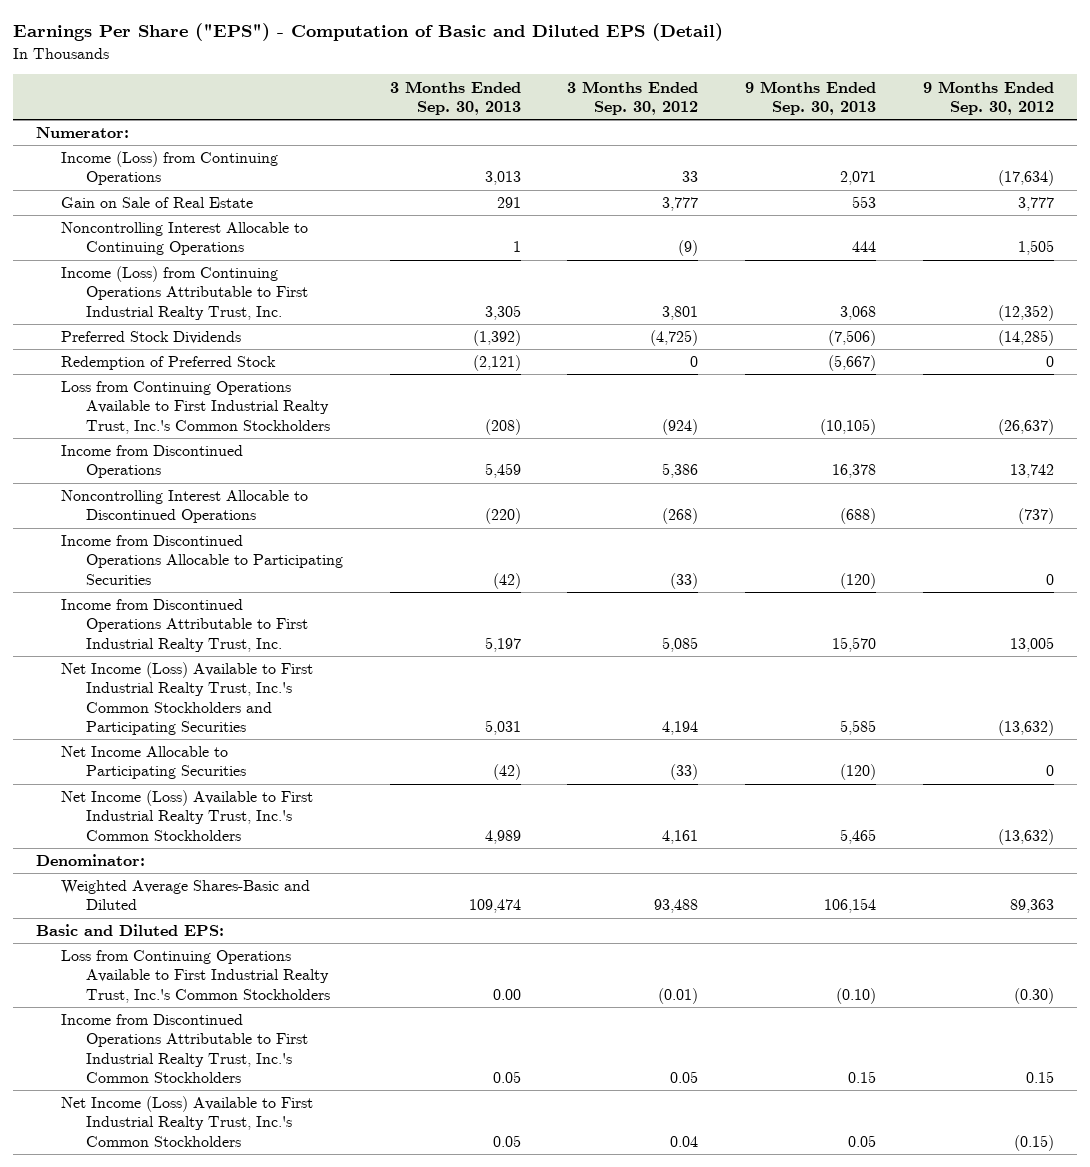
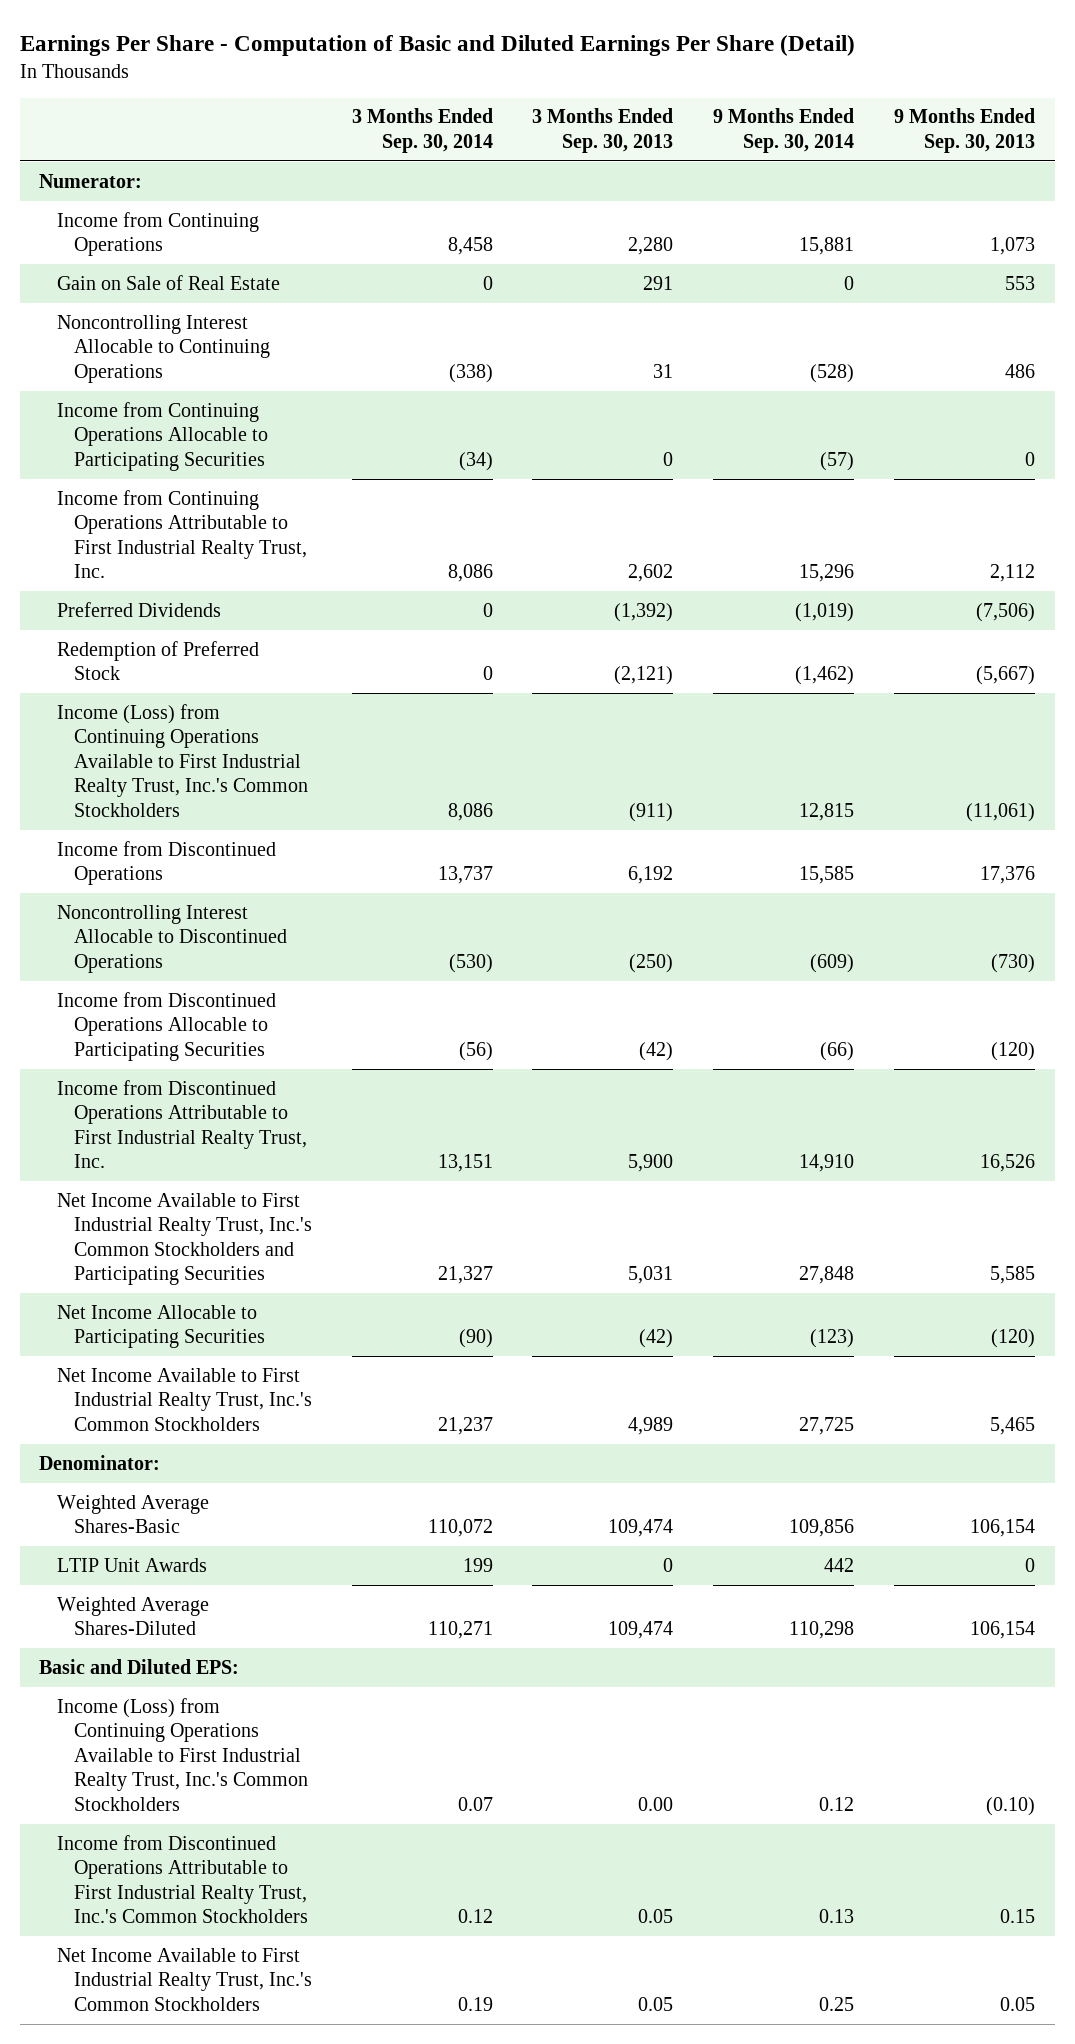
- Earnings Per Share ("EPS") - Computation of Basic and Diluted EPS (Detail)
+ Earnings Per Share - Computation of Basic and Diluted Earnings Per Share (Detail)
- | 3 Months Ended Sep. 30, 2013 | 3 Months Ended Sep. 30, 2012 | 9 Months Ended Sep. 30, 2013 | 9 Months Ended Sep. 30, 2012
+ | 3 Months Ended Sep. 30, 2014 | 3 Months Ended Sep. 30, 2013 | 9 Months Ended Sep. 30, 2014 | 9 Months Ended Sep. 30, 2013
- Income (Loss) from Continuing Operations | 3,013 | 33 | 2,071 | (17,634)
+ Income from Continuing Operations | 8,458 | 2,280 | 15,881 | 1,073
- Noncontrolling Interest Allocable to Continuing Operations | 1 | (9) | 444 | 1,505
- Income (Loss) from Continuing Operations Attributable to First Industrial Realty Trust, Inc. | 3,305 | 3,801 | 3,068 | (12,352)
- Preferred Stock Dividends | (1,392) | (4,725) | (7,506) | (14,285)
+ Noncontrolling Interest Allocable to Continuing Operations | (338) | 31 | (528) | 486
+ Income from Continuing Operations Allocable to Participating Securities | (34) | 0 | (57) | 0
+ Income from Continuing Operations Attributable to First Industrial Realty Trust, Inc. | 8,086 | 2,602 | 15,296 | 2,112
+ Preferred Dividends | 0 | (1,392) | (1,019) | (7,506)
- Loss from Continuing Operations Available to First Industrial Realty Trust, Inc.'s Common Stockholders | (208) | (924) | (10,105) | (26,637)
- Income from Discontinued Operations | 5,459 | 5,386 | 16,378 | 13,742
- Noncontrolling Interest Allocable to Discontinued Operations | (220) | (268) | (688) | (737)
+ Income (Loss) from Continuing Operations Available to First Industrial Realty Trust, Inc.'s Common Stockholders | 8,086 | (911) | 12,815 | (11,061)
+ Income from Discontinued Operations | 13,737 | 6,192 | 15,585 | 17,376
+ Noncontrolling Interest Allocable to Discontinued Operations | (530) | (250) | (609) | (730)
- Income from Discontinued Operations Attributable to First Industrial Realty Trust, Inc. | 5,197 | 5,085 | 15,570 | 13,005
- Net Income (Loss) Available to First Industrial Realty Trust, Inc.'s Common Stockholders and Participating Securities | 5,031 | 4,194 | 5,585 | (13,632)
+ Income from Discontinued Operations Attributable to First Industrial Realty Trust, Inc. | 13,151 | 5,900 | 14,910 | 16,526
+ Net Income Available to First Industrial Realty Trust, Inc.'s Common Stockholders and Participating Securities | 21,327 | 5,031 | 27,848 | 5,585
- Net Income (Loss) Available to First Industrial Realty Trust, Inc.'s Common Stockholders | 4,989 | 4,161 | 5,465 | (13,632)
+ Net Income Available to First Industrial Realty Trust, Inc.'s Common Stockholders | 21,237 | 4,989 | 27,725 | 5,465
- Weighted Average Shares-Basic and Diluted | 109,474 | 93,488 | 106,154 | 89,363
+ Weighted Average Shares-Basic | 110,072 | 109,474 | 109,856 | 106,154
+ LTIP Unit Awards | 199 | 0 | 442 | 0
+ Weighted Average Shares-Diluted | 110,271 | 109,474 | 110,298 | 106,154
- Loss from Continuing Operations Available to First Industrial Realty Trust, Inc.'s Common Stockholders | 0.00 | (0.01) | (0.10) | (0.30)
+ Income (Loss) from Continuing Operations Available to First Industrial Realty Trust, Inc.'s Common Stockholders | 0.07 | 0.00 | 0.12 | (0.10)
- Net Income (Loss) Available to First Industrial Realty Trust, Inc.'s Common Stockholders | 0.05 | 0.04 | 0.05 | (0.15)
+ Net Income Available to First Industrial Realty Trust, Inc.'s Common Stockholders | 0.19 | 0.05 | 0.25 | 0.05

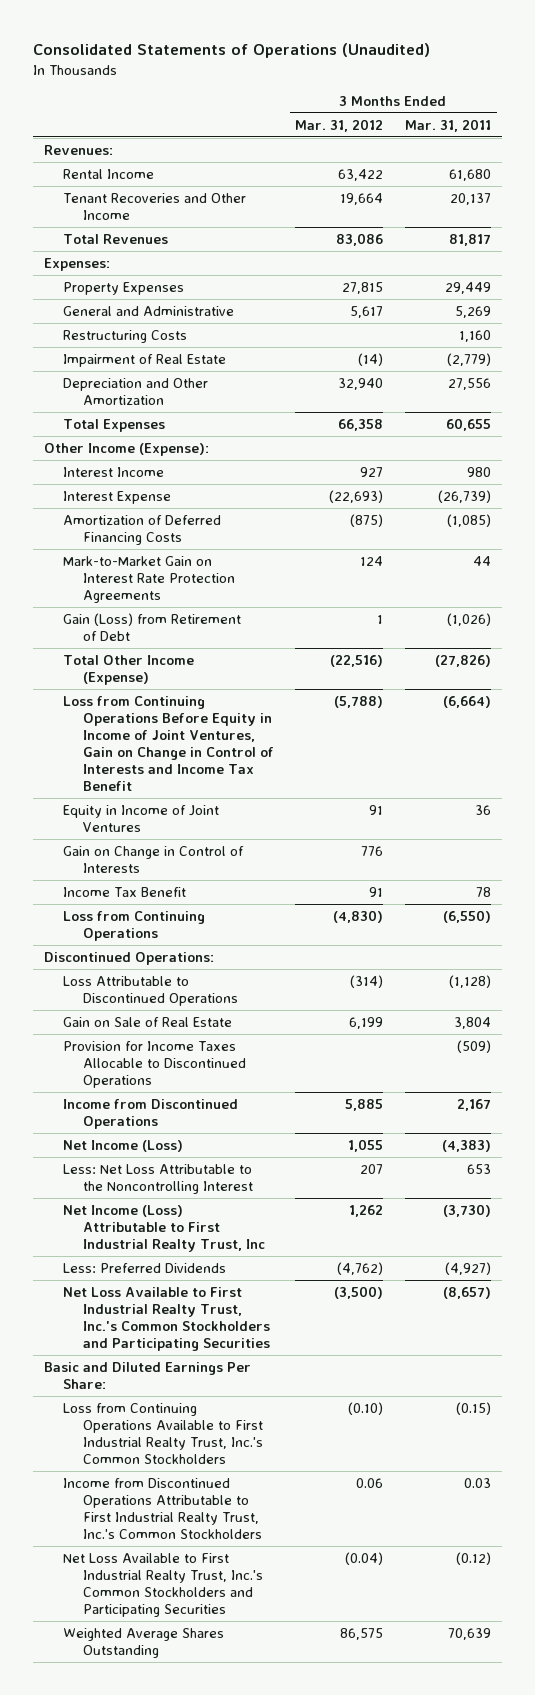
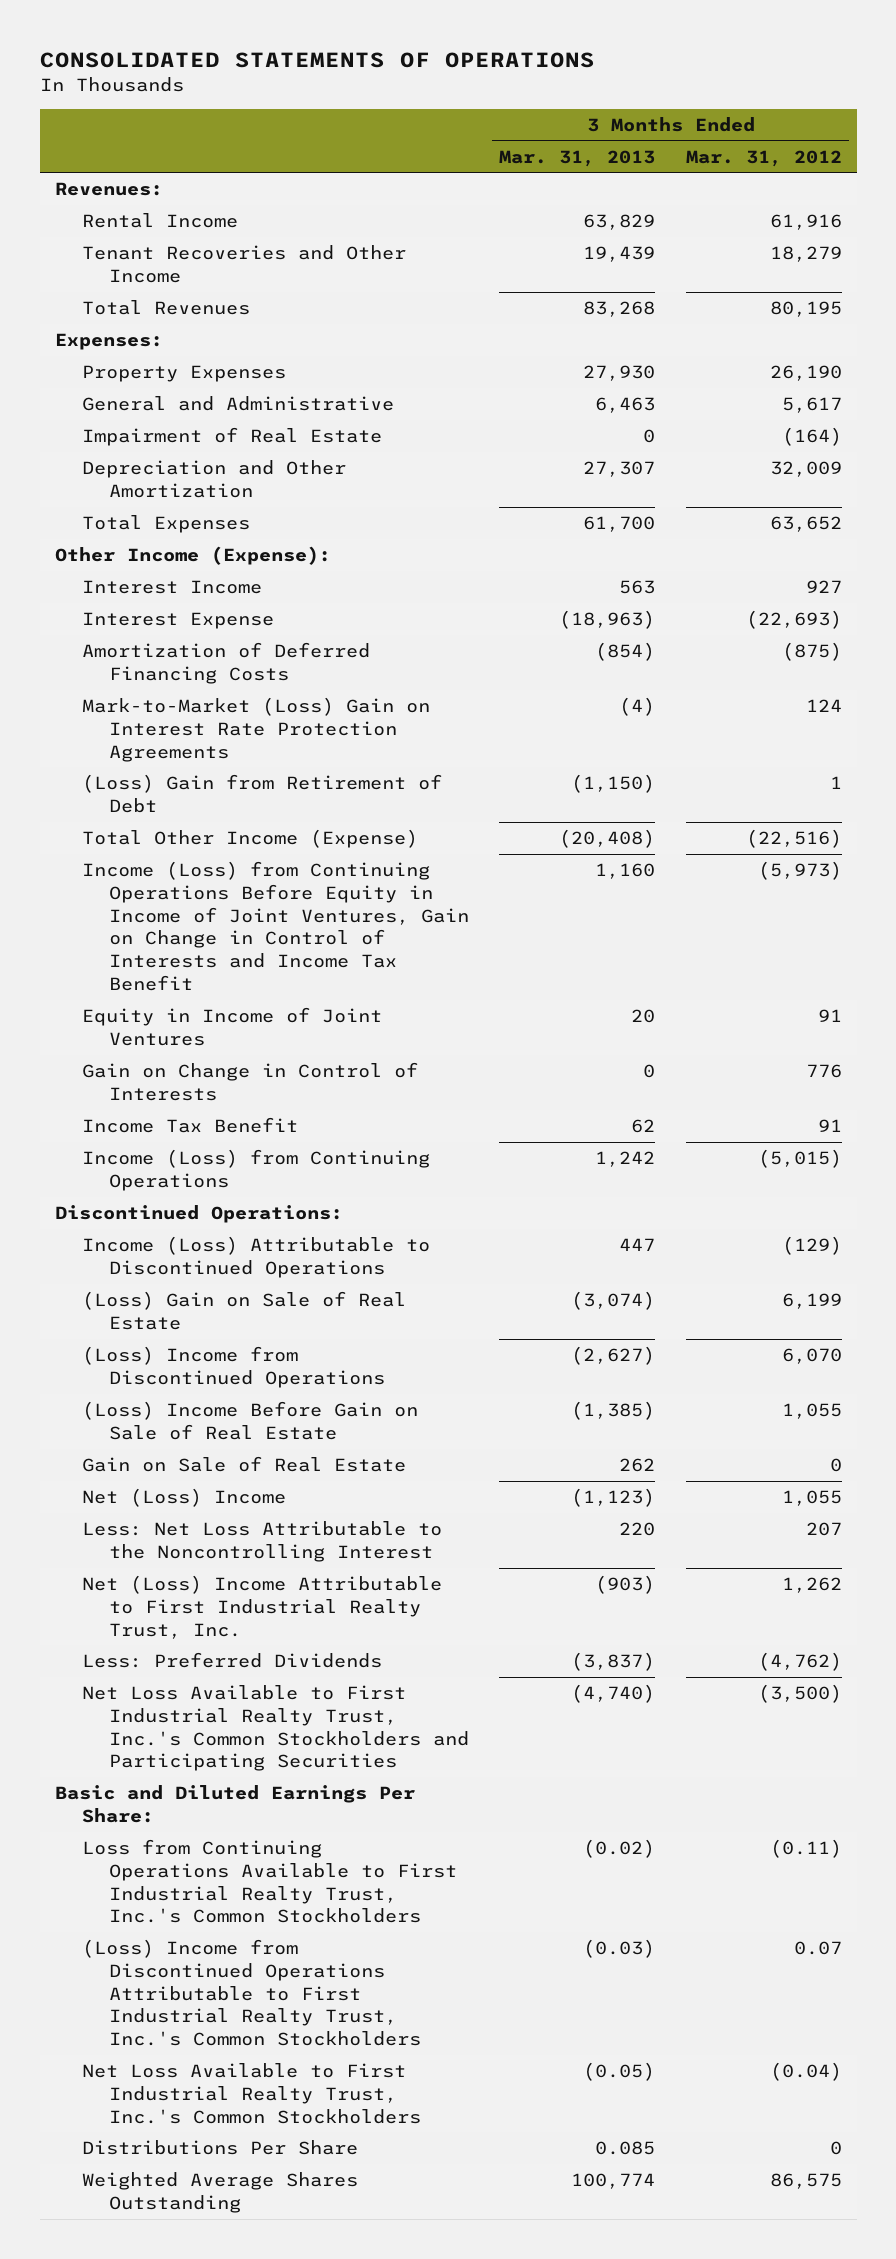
- Consolidated Statements of Operations (Unaudited)
+ CONSOLIDATED STATEMENTS OF OPERATIONS
- | 3 Months Ended Mar. 31, 2012 | 3 Months Ended Mar. 31, 2011
+ | 3 Months Ended Mar. 31, 2013 | 3 Months Ended Mar. 31, 2012
- Rental Income | 63,422 | 61,680
- Tenant Recoveries and Other Income | 19,664 | 20,137
- Total Revenues | 83,086 | 81,817
+ Rental Income | 63,829 | 61,916
+ Tenant Recoveries and Other Income | 19,439 | 18,279
+ Total Revenues | 83,268 | 80,195
- Property Expenses | 27,815 | 29,449
+ Property Expenses | 27,930 | 26,190
- Restructuring Costs | | 1,160
- Impairment of Real Estate | (14) | (2,779)
- Depreciation and Other Amortization | 32,940 | 27,556
- Total Expenses | 66,358 | 60,655
+ Impairment of Real Estate | 0 | (164)
+ Depreciation and Other Amortization | 27,307 | 32,009
+ Total Expenses | 61,700 | 63,652
- Mark-to-Market Gain on Interest Rate Protection Agreements | 124 | 44
- Gain (Loss) from Retirement of Debt | 1 | (1,026)
+ Mark-to-Market (Loss) Gain on Interest Rate Protection Agreements | (4) | 124
+ (Loss) Gain from Retirement of Debt | (1,150) | 1
- Loss from Continuing Operations Before Equity in Income of Joint Ventures, Gain on Change in Control of Interests and Income Tax Benefit | (5,788) | (6,664)
+ Income (Loss) from Continuing Operations Before Equity in Income of Joint Ventures, Gain on Change in Control of Interests and Income Tax Benefit | 1,160 | (5,973)
- Loss from Continuing Operations | (4,830) | (6,550)
+ Income (Loss) from Continuing Operations | 1,242 | (5,015)
- Loss Attributable to Discontinued Operations | (314) | (1,128)
- Gain on Sale of Real Estate | 6,199 | 3,804
- Provision for Income Taxes Allocable to Discontinued Operations | | (509)
- Income from Discontinued Operations | 5,885 | 2,167
- Net Income (Loss) | 1,055 | (4,383)
+ Income (Loss) Attributable to Discontinued Operations | 447 | (129)
+ (Loss) Gain on Sale of Real Estate | (3,074) | 6,199
+ (Loss) Income from Discontinued Operations | (2,627) | 6,070
+ (Loss) Income Before Gain on Sale of Real Estate | (1,385) | 1,055
+ Gain on Sale of Real Estate | 262 | 0
+ Net (Loss) Income | (1,123) | 1,055
- Net Income (Loss) Attributable to First Industrial Realty Trust, Inc | 1,262 | (3,730)
+ Net (Loss) Income Attributable to First Industrial Realty Trust, Inc. | (903) | 1,262
- Loss from Continuing Operations Available to First Industrial Realty Trust, Inc.'s Common Stockholders | (0.10) | (0.15)
- Income from Discontinued Operations Attributable to First Industrial Realty Trust, Inc.'s Common Stockholders | 0.06 | 0.03
- Net Loss Available to First Industrial Realty Trust, Inc.'s Common Stockholders and Participating Securities | (0.04) | (0.12)
+ Loss from Continuing Operations Available to First Industrial Realty Trust, Inc.'s Common Stockholders | (0.02) | (0.11)
+ (Loss) Income from Discontinued Operations Attributable to First Industrial Realty Trust, Inc.'s Common Stockholders | (0.03) | 0.07
+ Net Loss Available to First Industrial Realty Trust, Inc.'s Common Stockholders | (0.05) | (0.04)
+ Distributions Per Share | 0.085 | 0

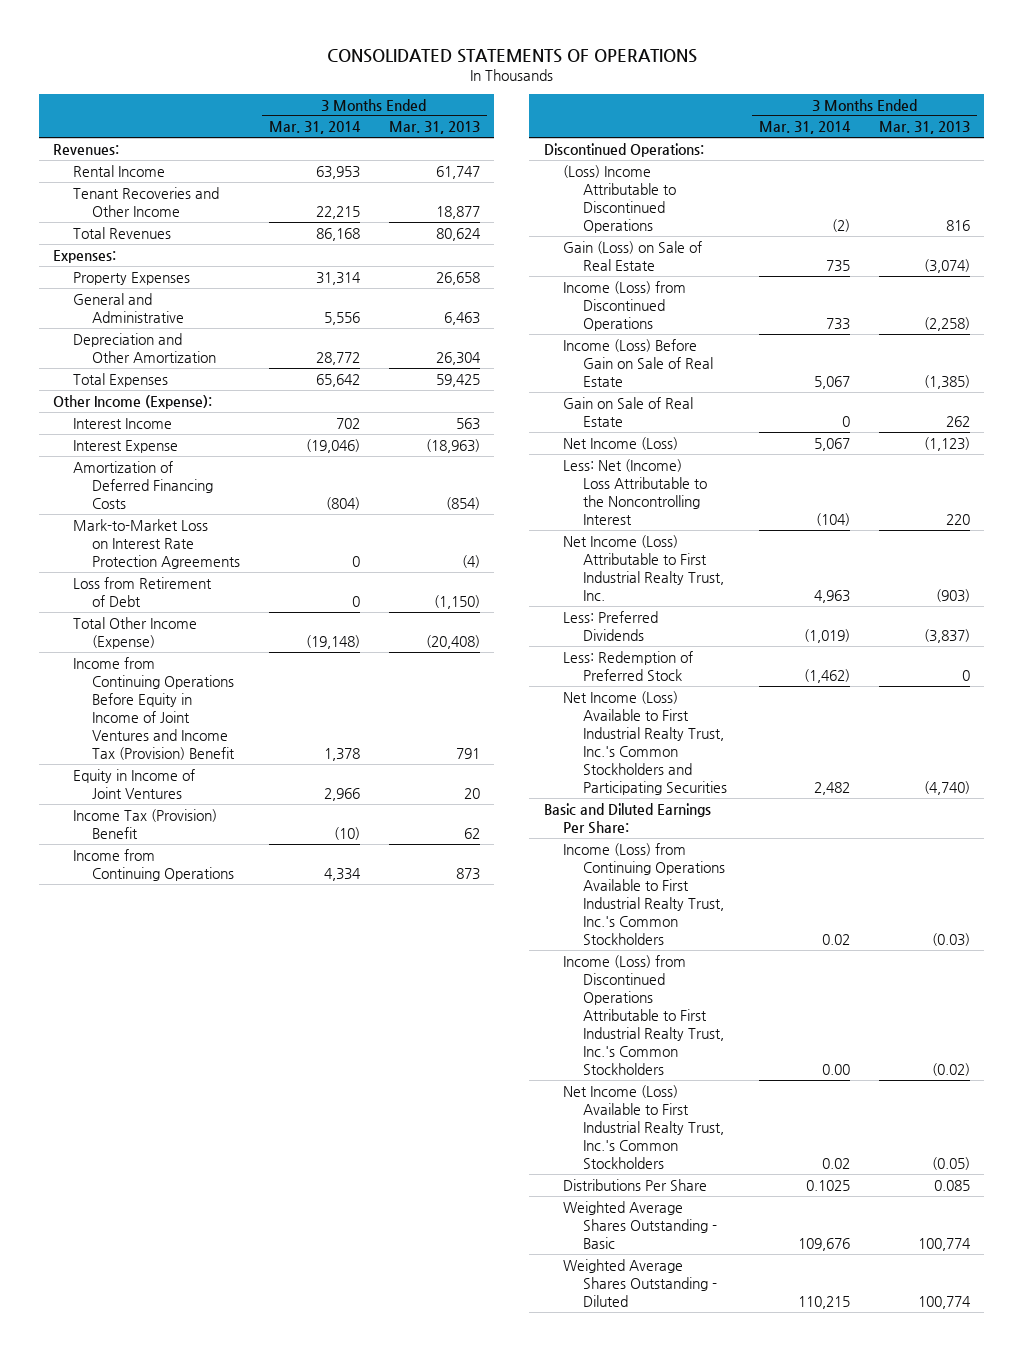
- | 3 Months Ended Mar. 31, 2013 | 3 Months Ended Mar. 31, 2012
+ | 3 Months Ended Mar. 31, 2014 | 3 Months Ended Mar. 31, 2013
- Rental Income | 63,829 | 61,916
- Tenant Recoveries and Other Income | 19,439 | 18,279
- Total Revenues | 83,268 | 80,195
+ Rental Income | 63,953 | 61,747
+ Tenant Recoveries and Other Income | 22,215 | 18,877
+ Total Revenues | 86,168 | 80,624
- Property Expenses | 27,930 | 26,190
+ Property Expenses | 31,314 | 26,658
- Impairment of Real Estate | 0 | (164)
- Depreciation and Other Amortization | 27,307 | 32,009
- Total Expenses | 61,700 | 63,652
+ Depreciation and Other Amortization | 28,772 | 26,304
+ Total Expenses | 65,642 | 59,425
- Mark-to-Market (Loss) Gain on Interest Rate Protection Agreements | (4) | 124
- (Loss) Gain from Retirement of Debt | (1,150) | 1
+ Mark-to-Market Loss on Interest Rate Protection Agreements | 0 | (4)
+ Loss from Retirement of Debt | 0 | (1,150)
- Income (Loss) from Continuing Operations Before Equity in Income of Joint Ventures, Gain on Change in Control of Interests and Income Tax Benefit | 1,160 | (5,973)
+ Income from Continuing Operations Before Equity in Income of Joint Ventures and Income Tax (Provision) Benefit | 1,378 | 791
- Gain on Change in Control of Interests | 0 | 776
- Income Tax Benefit | 62 | 91
- Income (Loss) from Continuing Operations | 1,242 | (5,015)
+ Income Tax (Provision) Benefit | (10) | 62
+ Income from Continuing Operations | 4,334 | 873
- Income (Loss) Attributable to Discontinued Operations | 447 | (129)
- (Loss) Gain on Sale of Real Estate | (3,074) | 6,199
- (Loss) Income from Discontinued Operations | (2,627) | 6,070
- (Loss) Income Before Gain on Sale of Real Estate | (1,385) | 1,055
+ (Loss) Income Attributable to Discontinued Operations | (2) | 816
+ Gain (Loss) on Sale of Real Estate | 735 | (3,074)
+ Income (Loss) from Discontinued Operations | 733 | (2,258)
+ Income (Loss) Before Gain on Sale of Real Estate | 5,067 | (1,385)
- Net (Loss) Income | (1,123) | 1,055
- Less: Net Loss Attributable to the Noncontrolling Interest | 220 | 207
- Net (Loss) Income Attributable to First Industrial Realty Trust, Inc. | (903) | 1,262
+ Net Income (Loss) | 5,067 | (1,123)
+ Less: Net (Income) Loss Attributable to the Noncontrolling Interest | (104) | 220
+ Net Income (Loss) Attributable to First Industrial Realty Trust, Inc. | 4,963 | (903)
- Net Loss Available to First Industrial Realty Trust, Inc.'s Common Stockholders and Participating Securities | (4,740) | (3,500)
+ Less: Redemption of Preferred Stock | (1,462) | 0
+ Net Income (Loss) Available to First Industrial Realty Trust, Inc.'s Common Stockholders and Participating Securities | 2,482 | (4,740)
- Loss from Continuing Operations Available to First Industrial Realty Trust, Inc.'s Common Stockholders | (0.02) | (0.11)
- (Loss) Income from Discontinued Operations Attributable to First Industrial Realty Trust, Inc.'s Common Stockholders | (0.03) | 0.07
- Net Loss Available to First Industrial Realty Trust, Inc.'s Common Stockholders | (0.05) | (0.04)
+ Income (Loss) from Continuing Operations Available to First Industrial Realty Trust, Inc.'s Common Stockholders | 0.02 | (0.03)
+ Income (Loss) from Discontinued Operations Attributable to First Industrial Realty Trust, Inc.'s Common Stockholders | 0.00 | (0.02)
+ Net Income (Loss) Available to First Industrial Realty Trust, Inc.'s Common Stockholders | 0.02 | (0.05)
- Weighted Average Shares Outstanding | 100,774 | 86,575
+ Weighted Average Shares Outstanding - Basic | 109,676 | 100,774
+ Weighted Average Shares Outstanding - Diluted | 110,215 | 100,774

